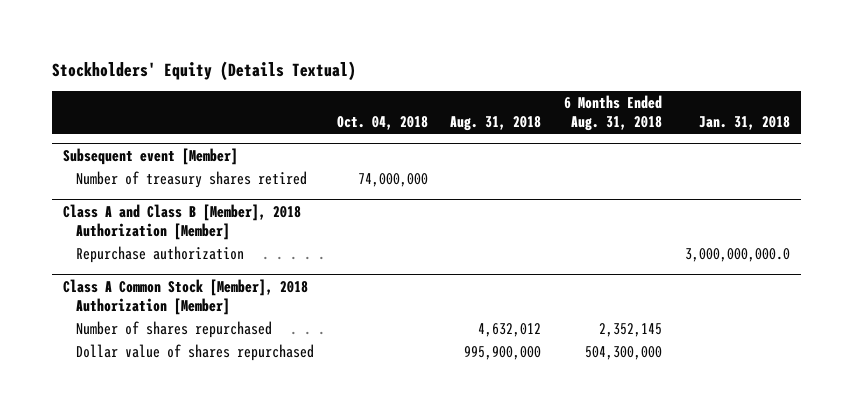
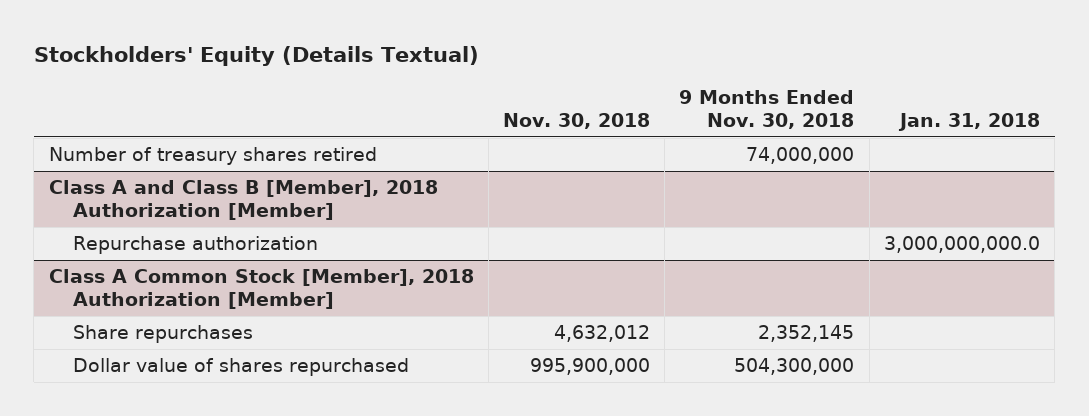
- | Oct. 04, 2018 | Aug. 31, 2018 | 6 Months Ended Aug. 31, 2018 | Jan. 31, 2018
+ | Nov. 30, 2018 | 9 Months Ended Nov. 30, 2018 | Jan. 31, 2018
- Subsequent event [Member]
- Number of treasury shares retired | 74,000,000 | | |
+ Number of treasury shares retired | | 74,000,000 |
@ Class A Common Stock [Member], 2018 Authorization [Member]
- Number of shares repurchased | | 4,632,012 | 2,352,145 |
+ Share repurchases | 4,632,012 | 2,352,145 |

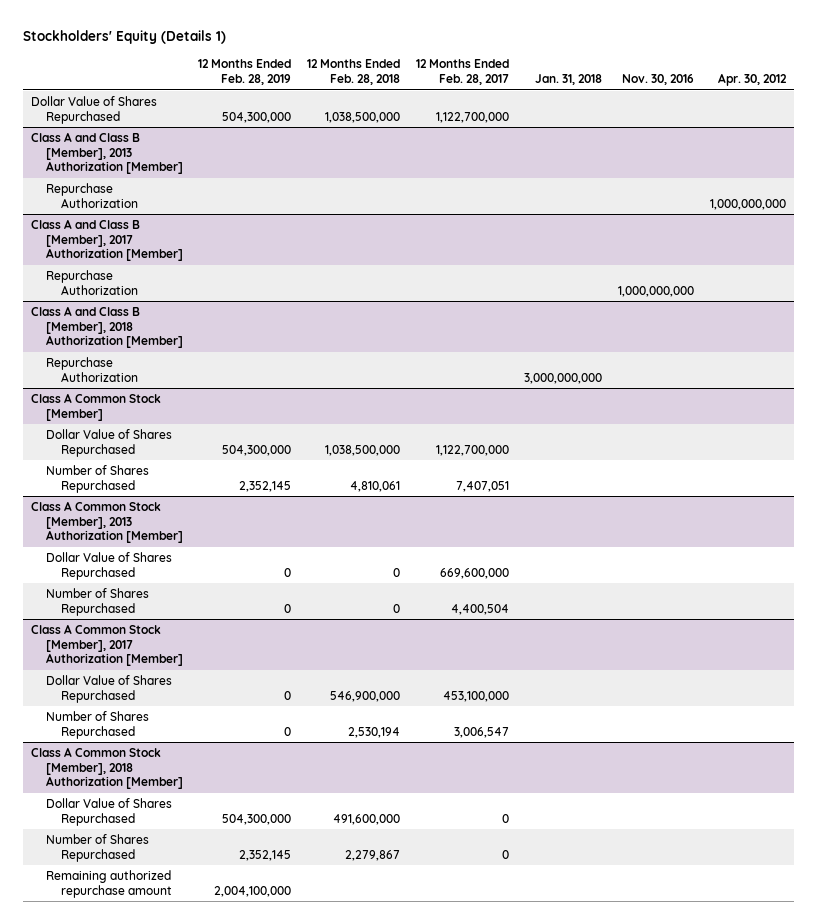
- Stockholders' Equity (Details Textual)
+ Stockholders' Equity (Details 1)
- | Nov. 30, 2018 | 9 Months Ended Nov. 30, 2018 | Jan. 31, 2018
+ | 12 Months Ended Feb. 28, 2019 | 12 Months Ended Feb. 28, 2018 | 12 Months Ended Feb. 28, 2017 | Jan. 31, 2018 | Nov. 30, 2016 | Apr. 30, 2012
- Number of treasury shares retired | | 74,000,000 |
+ Dollar Value of Shares Repurchased | 504,300,000 | 1,038,500,000 | 1,122,700,000 | | |
+ Class A and Class B [Member], 2013 Authorization [Member]
+ Repurchase Authorization | | | | | | 1,000,000,000
+ Class A and Class B [Member], 2017 Authorization [Member]
+ Repurchase Authorization | | | | | 1,000,000,000 |
@ Class A and Class B [Member], 2018 Authorization [Member]
- Repurchase authorization | | | 3,000,000,000.0
+ Repurchase Authorization | | | | 3,000,000,000 | |
+ Class A Common Stock [Member]
+ Dollar Value of Shares Repurchased | 504,300,000 | 1,038,500,000 | 1,122,700,000 | | |
+ Number of Shares Repurchased | 2,352,145 | 4,810,061 | 7,407,051 | | |
+ Class A Common Stock [Member], 2013 Authorization [Member]
+ Dollar Value of Shares Repurchased | 0 | 0 | 669,600,000 | | |
+ Number of Shares Repurchased | 0 | 0 | 4,400,504 | | |
+ Class A Common Stock [Member], 2017 Authorization [Member]
+ Dollar Value of Shares Repurchased | 0 | 546,900,000 | 453,100,000 | | |
+ Number of Shares Repurchased | 0 | 2,530,194 | 3,006,547 | | |
@ Class A Common Stock [Member], 2018 Authorization [Member]
- Share repurchases | 4,632,012 | 2,352,145 |
- Dollar value of shares repurchased | 995,900,000 | 504,300,000 |
+ Dollar Value of Shares Repurchased | 504,300,000 | 491,600,000 | 0 | | |
+ Number of Shares Repurchased | 2,352,145 | 2,279,867 | 0 | | |
+ Remaining authorized repurchase amount | 2,004,100,000 | | | | |

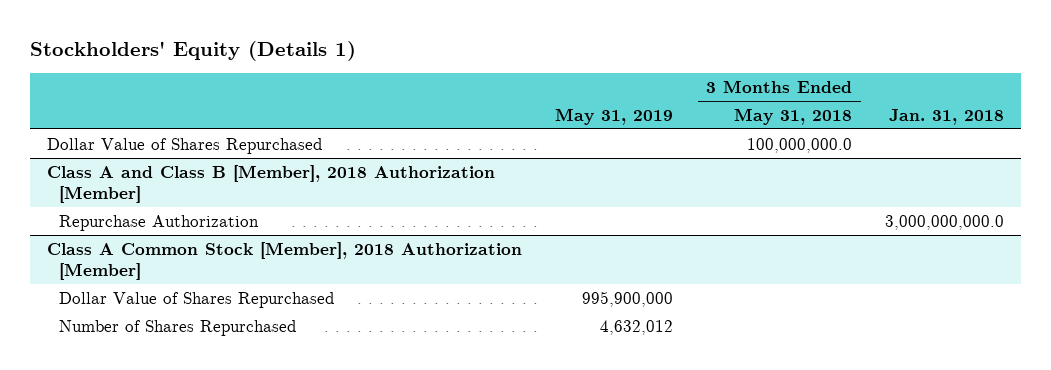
- | 12 Months Ended Feb. 28, 2019 | 12 Months Ended Feb. 28, 2018 | 12 Months Ended Feb. 28, 2017 | Jan. 31, 2018 | Nov. 30, 2016 | Apr. 30, 2012
+ | May 31, 2019 | 3 Months Ended May 31, 2018 | Jan. 31, 2018
- Class A and Class B [Member], 2013 Authorization [Member]
- Repurchase Authorization | | | | | | 1,000,000,000
- Class A and Class B [Member], 2017 Authorization [Member]
- Repurchase Authorization | | | | | 1,000,000,000 |
@ Class A and Class B [Member], 2018 Authorization [Member]
- Repurchase Authorization | | | | 3,000,000,000 | |
- Class A Common Stock [Member]
- Dollar Value of Shares Repurchased | 504,300,000 | 1,038,500,000 | 1,122,700,000 | | |
- Number of Shares Repurchased | 2,352,145 | 4,810,061 | 7,407,051 | | |
- Class A Common Stock [Member], 2013 Authorization [Member]
- Dollar Value of Shares Repurchased | 0 | 0 | 669,600,000 | | |
- Number of Shares Repurchased | 0 | 0 | 4,400,504 | | |
- Class A Common Stock [Member], 2017 Authorization [Member]
- Dollar Value of Shares Repurchased | 0 | 546,900,000 | 453,100,000 | | |
- Number of Shares Repurchased | 0 | 2,530,194 | 3,006,547 | | |
@ Class A and Class B [Member], 2018 Authorization [Member]
+ Repurchase Authorization | | | 3,000,000,000.0
@ Class A Common Stock [Member], 2018 Authorization [Member]
- Remaining authorized repurchase amount | 2,004,100,000 | | | | |

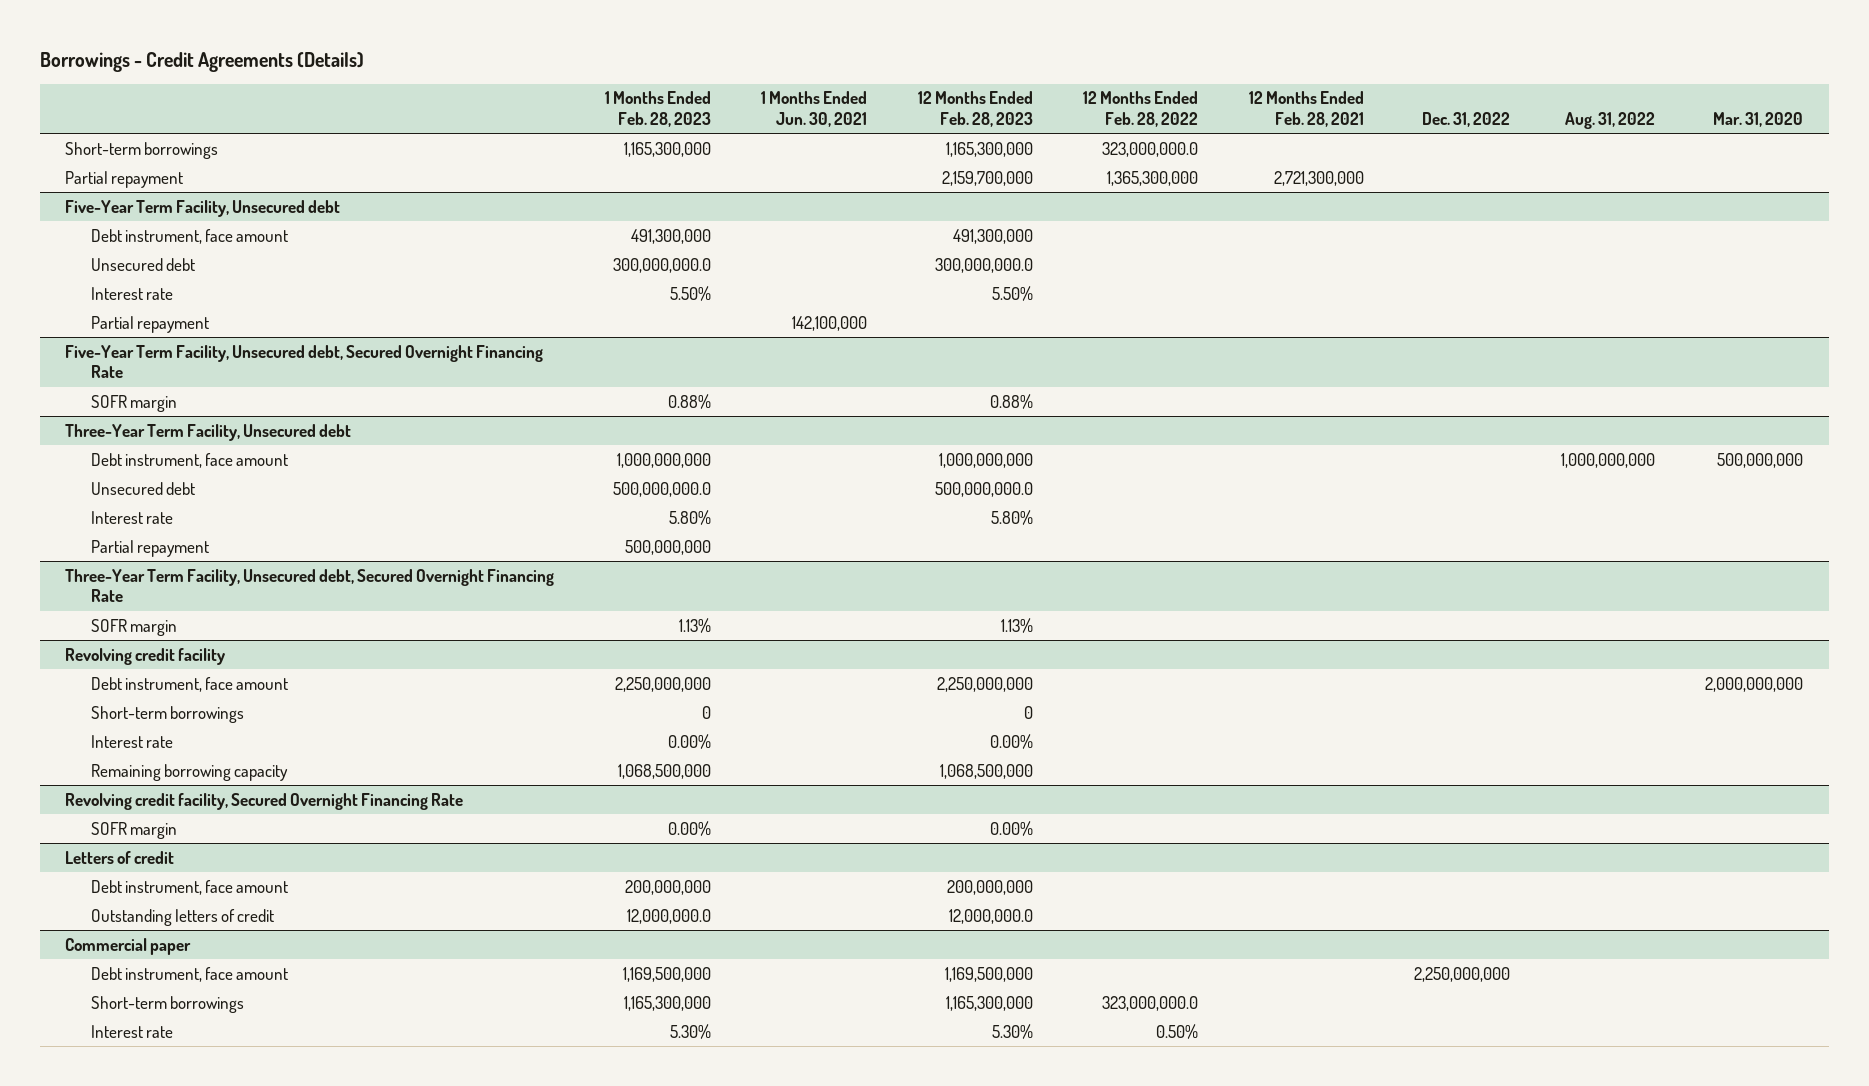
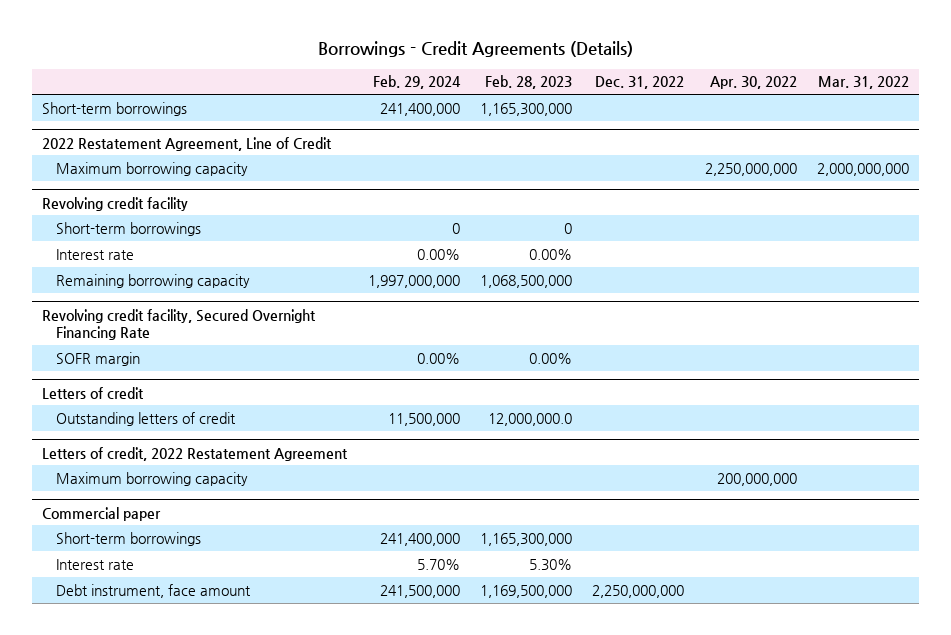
- | 1 Months Ended Feb. 28, 2023 | 1 Months Ended Jun. 30, 2021 | 12 Months Ended Feb. 28, 2023 | 12 Months Ended Feb. 28, 2022 | 12 Months Ended Feb. 28, 2021 | Dec. 31, 2022 | Aug. 31, 2022 | Mar. 31, 2020
+ | Feb. 29, 2024 | Feb. 28, 2023 | Dec. 31, 2022 | Apr. 30, 2022 | Mar. 31, 2022
- Partial repayment | | | 2,159,700,000 | 1,365,300,000 | 2,721,300,000 | | |
- Five-Year Term Facility, Unsecured debt
- Debt instrument, face amount | 491,300,000 | | 491,300,000 | | | | |
- Unsecured debt | 300,000,000.0 | | 300,000,000.0 | | | | |
- Interest rate | 5.50% | | 5.50% | | | | |
- Partial repayment | | 142,100,000 | | | | | |
- Five-Year Term Facility, Unsecured debt, Secured Overnight Financing Rate
- SOFR margin | 0.88% | | 0.88% | | | | |
- Three-Year Term Facility, Unsecured debt
- Debt instrument, face amount | 1,000,000,000 | | 1,000,000,000 | | | | 1,000,000,000 | 500,000,000
- Unsecured debt | 500,000,000.0 | | 500,000,000.0 | | | | |
- Interest rate | 5.80% | | 5.80% | | | | |
- Partial repayment | 500,000,000 | | | | | | |
- Three-Year Term Facility, Unsecured debt, Secured Overnight Financing Rate
- SOFR margin | 1.13% | | 1.13% | | | | |
+ 2022 Restatement Agreement, Line of Credit
+ Maximum borrowing capacity | | | | 2,250,000,000 | 2,000,000,000
@ Revolving credit facility
- Debt instrument, face amount | 2,250,000,000 | | 2,250,000,000 | | | | | 2,000,000,000
@ Letters of credit
- Debt instrument, face amount | 200,000,000 | | 200,000,000 | | | | |
+ Letters of credit, 2022 Restatement Agreement
+ Maximum borrowing capacity | | | | 200,000,000 |
@ Commercial paper
moved down: Debt instrument, face amount | 241,500,000 | 1,169,500,000 | 2,250,000,000 | |

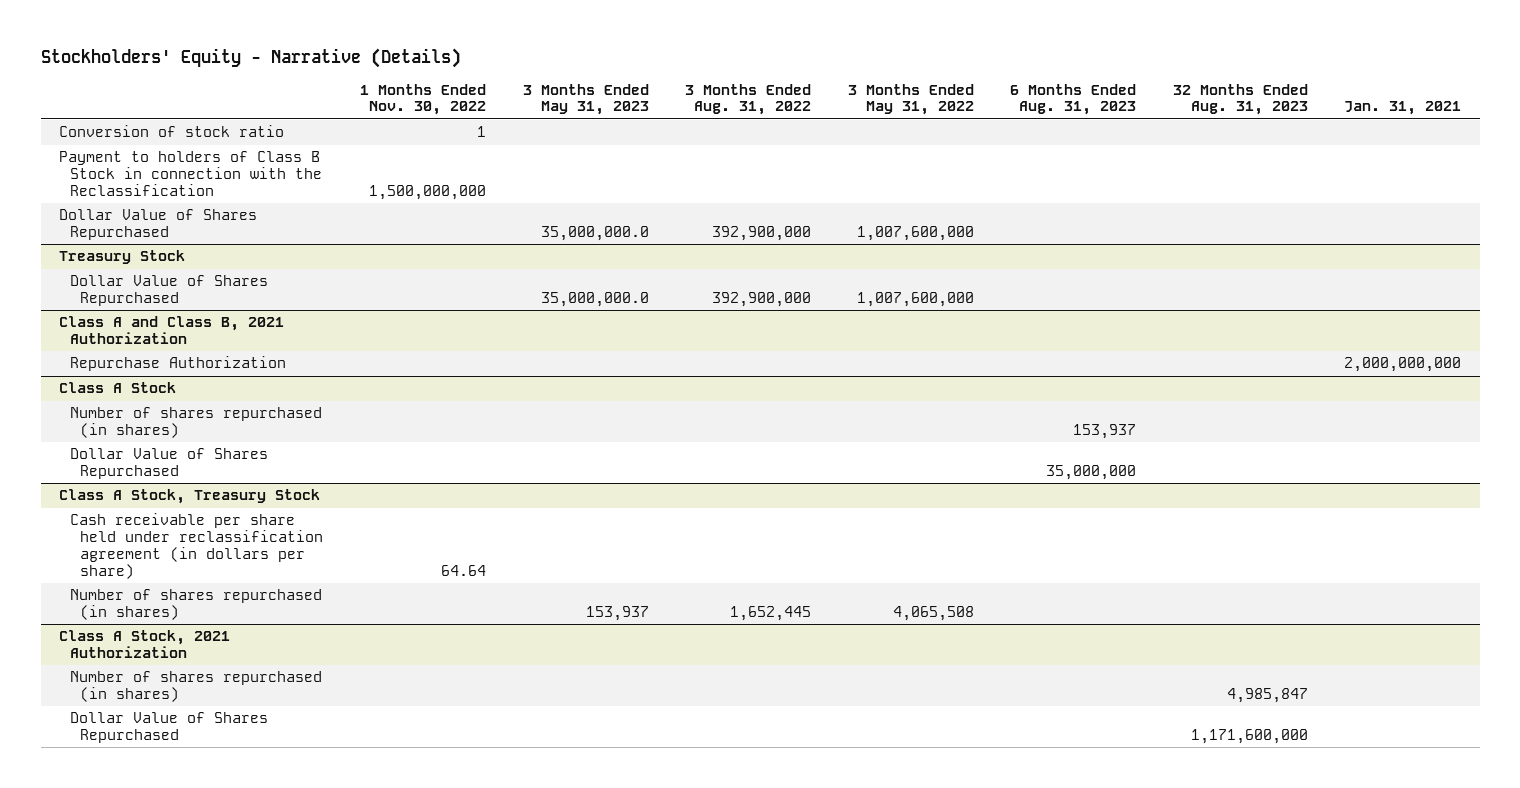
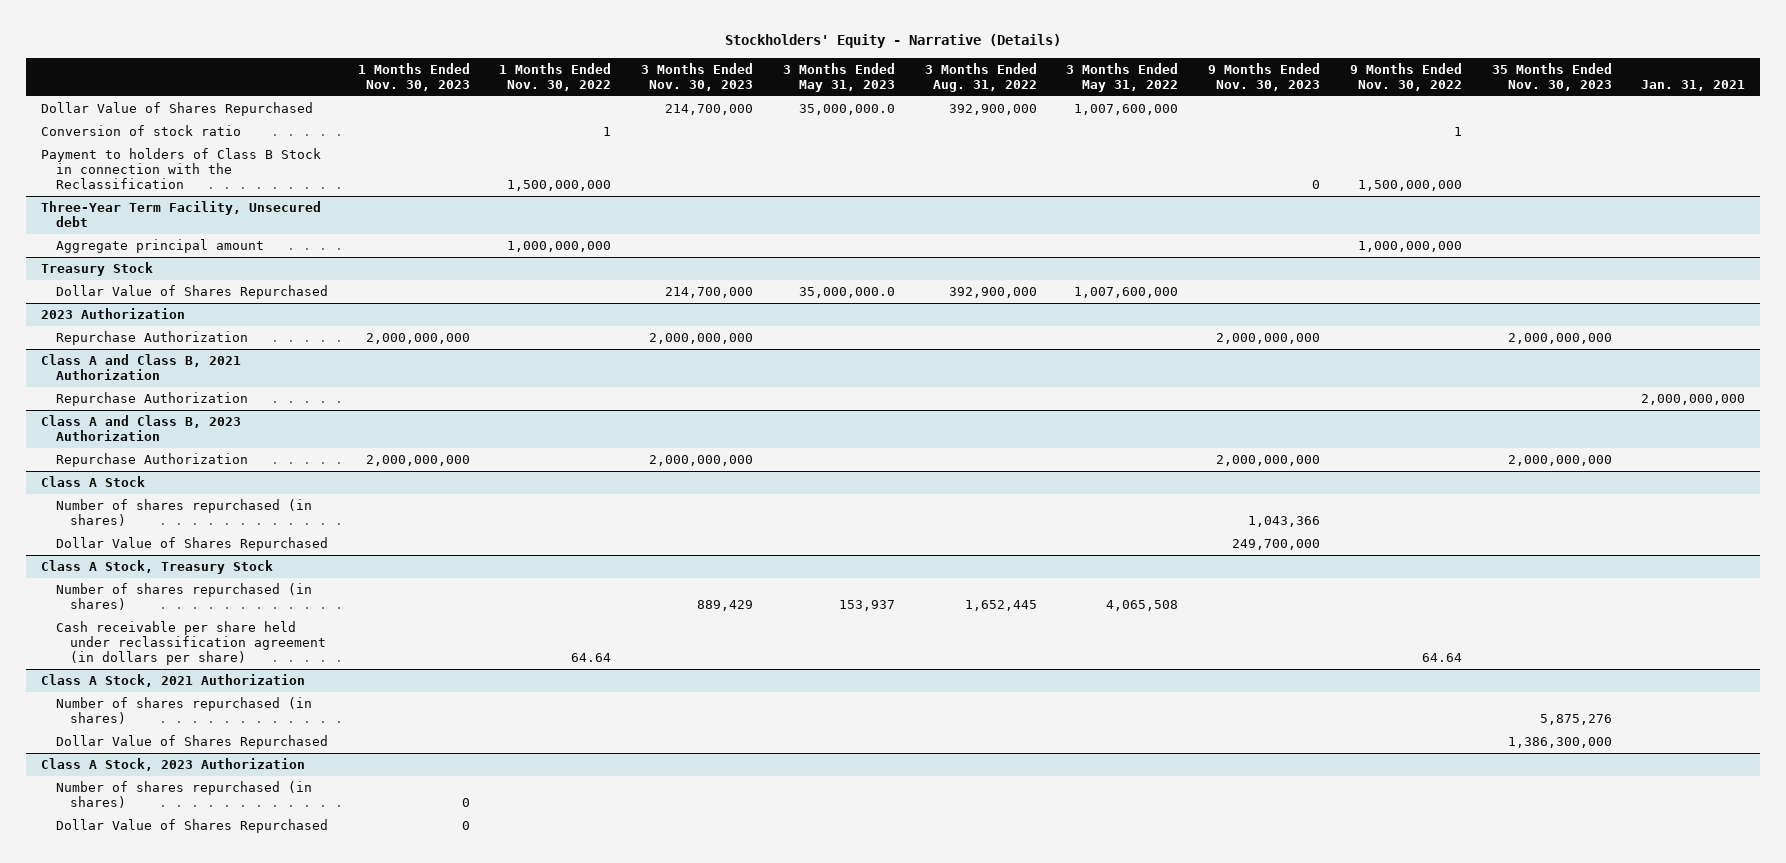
- | 1 Months Ended Nov. 30, 2022 | 3 Months Ended May 31, 2023 | 3 Months Ended Aug. 31, 2022 | 3 Months Ended May 31, 2022 | 6 Months Ended Aug. 31, 2023 | 32 Months Ended Aug. 31, 2023 | Jan. 31, 2021
+ | 1 Months Ended Nov. 30, 2023 | 1 Months Ended Nov. 30, 2022 | 3 Months Ended Nov. 30, 2023 | 3 Months Ended May 31, 2023 | 3 Months Ended Aug. 31, 2022 | 3 Months Ended May 31, 2022 | 9 Months Ended Nov. 30, 2023 | 9 Months Ended Nov. 30, 2022 | 35 Months Ended Nov. 30, 2023 | Jan. 31, 2021
moved up: Dollar Value of Shares Repurchased | | | 214,700,000 | 35,000,000.0 | 392,900,000 | 1,007,600,000 | | | |
+ Three-Year Term Facility, Unsecured debt
+ Aggregate principal amount | | 1,000,000,000 | | | | | | 1,000,000,000 | |
+ 2023 Authorization
+ Repurchase Authorization | 2,000,000,000 | | 2,000,000,000 | | | | 2,000,000,000 | | 2,000,000,000 |
+ Class A and Class B, 2023 Authorization
+ Repurchase Authorization | 2,000,000,000 | | 2,000,000,000 | | | | 2,000,000,000 | | 2,000,000,000 |
@ Class A Stock, Treasury Stock
moved down: Cash receivable per share held under reclassification agreement (in dollars per share) | | 64.64 | | | | | | 64.64 | |
+ Class A Stock, 2023 Authorization
+ Number of shares repurchased (in shares) | 0 | | | | | | | | |
+ Dollar Value of Shares Repurchased | 0 | | | | | | | | |

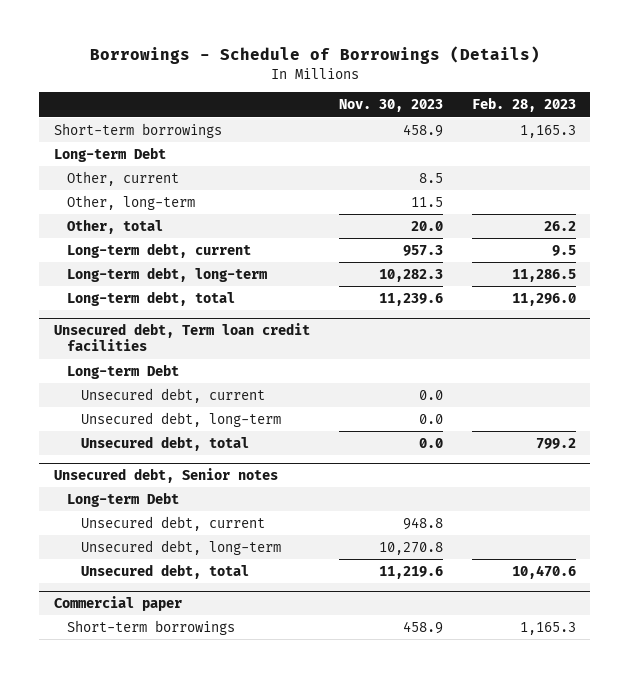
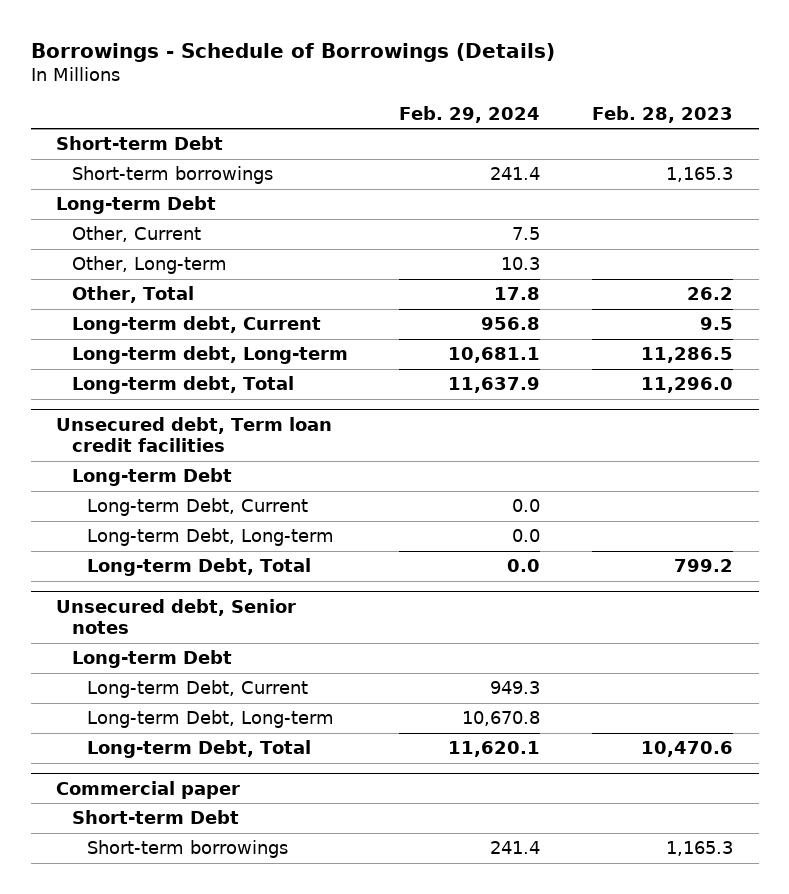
- | Nov. 30, 2023 | Feb. 28, 2023
+ | Feb. 29, 2024 | Feb. 28, 2023
+ Short-term Debt
- Other, current | 8.5 |
- Other, long-term | 11.5 |
- Other, total | 20.0 | 26.2
- Long-term debt, current | 957.3 | 9.5
- Long-term debt, long-term | 10,282.3 | 11,286.5
- Long-term debt, total | 11,239.6 | 11,296.0
+ Other, Current | 7.5 |
+ Other, Long-term | 10.3 |
+ Other, Total | 17.8 | 26.2
+ Long-term debt, Current | 956.8 | 9.5
+ Long-term debt, Long-term | 10,681.1 | 11,286.5
+ Long-term debt, Total | 11,637.9 | 11,296.0
@ Unsecured debt, Term loan credit facilities
- Unsecured debt, current | 0.0 |
- Unsecured debt, long-term | 0.0 |
- Unsecured debt, total | 0.0 | 799.2
+ Long-term Debt, Current | 0.0 |
+ Long-term Debt, Long-term | 0.0 |
+ Long-term Debt, Total | 0.0 | 799.2
@ Unsecured debt, Senior notes
- Unsecured debt, current | 948.8 |
- Unsecured debt, long-term | 10,270.8 |
- Unsecured debt, total | 11,219.6 | 10,470.6
+ Long-term Debt, Current | 949.3 |
+ Long-term Debt, Long-term | 10,670.8 |
+ Long-term Debt, Total | 11,620.1 | 10,470.6
@ Commercial paper
+ Short-term Debt

